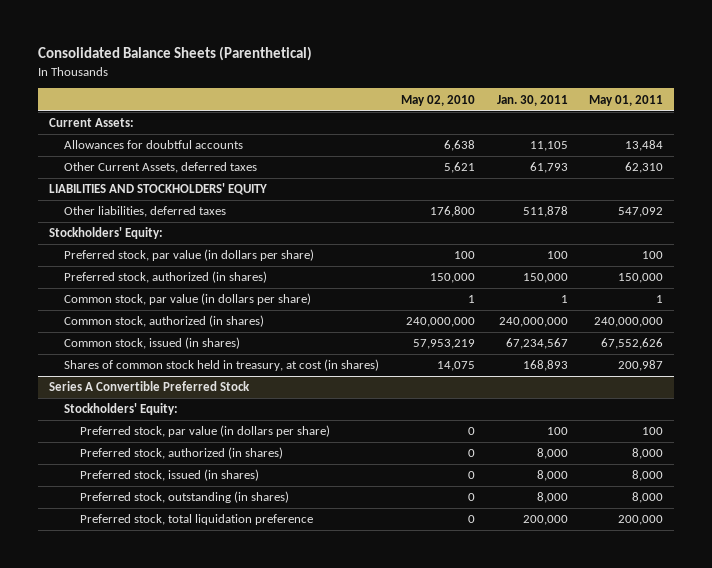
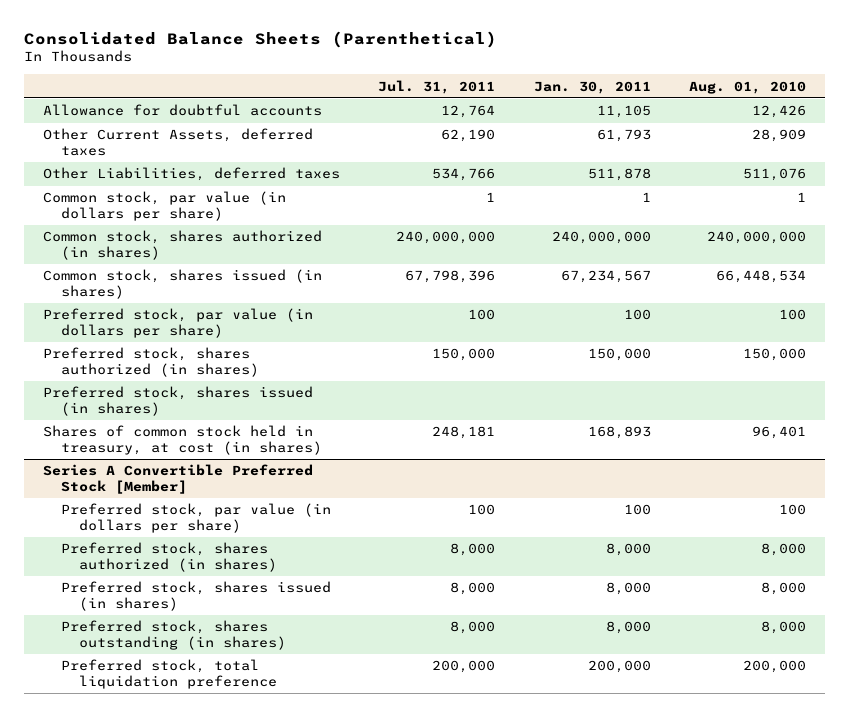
- | May 02, 2010 | Jan. 30, 2011 | May 01, 2011
+ | Jul. 31, 2011 | Jan. 30, 2011 | Aug. 01, 2010
- Current Assets:
- Allowances for doubtful accounts | 6,638 | 11,105 | 13,484
+ Allowance for doubtful accounts | 12,764 | 11,105 | 12,426
- LIABILITIES AND STOCKHOLDERS' EQUITY
- Other liabilities, deferred taxes | 176,800 | 511,878 | 547,092
- Stockholders' Equity:
- Preferred stock, authorized (in shares) | 150,000 | 150,000 | 150,000
+ Other Liabilities, deferred taxes | 534,766 | 511,878 | 511,076
- Common stock, authorized (in shares) | 240,000,000 | 240,000,000 | 240,000,000
- Common stock, issued (in shares) | 57,953,219 | 67,234,567 | 67,552,626
+ Common stock, shares authorized (in shares) | 240,000,000 | 240,000,000 | 240,000,000
+ Common stock, shares issued (in shares) | 67,798,396 | 67,234,567 | 66,448,534
moved down: Preferred stock, par value (in dollars per share) | 100 | 100 | 100
+ Preferred stock, shares authorized (in shares) | 150,000 | 150,000 | 150,000
+ Preferred stock, shares issued (in shares)
- Series A Convertible Preferred Stock
- Stockholders' Equity:
+ Series A Convertible Preferred Stock [Member]
- Preferred stock, authorized (in shares) | 0 | 8,000 | 8,000
- Preferred stock, issued (in shares) | 0 | 8,000 | 8,000
- Preferred stock, outstanding (in shares) | 0 | 8,000 | 8,000
+ Preferred stock, shares authorized (in shares) | 8,000 | 8,000 | 8,000
+ Preferred stock, shares issued (in shares) | 8,000 | 8,000 | 8,000
+ Preferred stock, shares outstanding (in shares) | 8,000 | 8,000 | 8,000

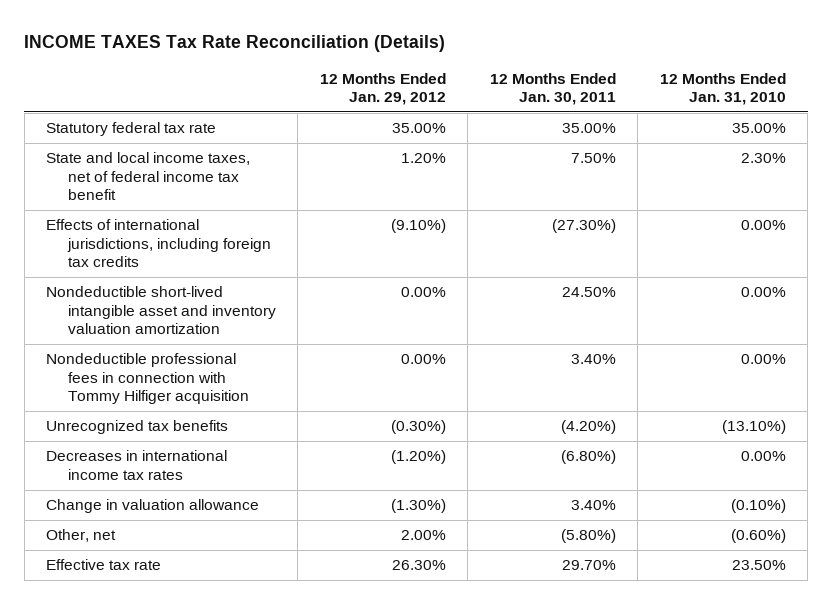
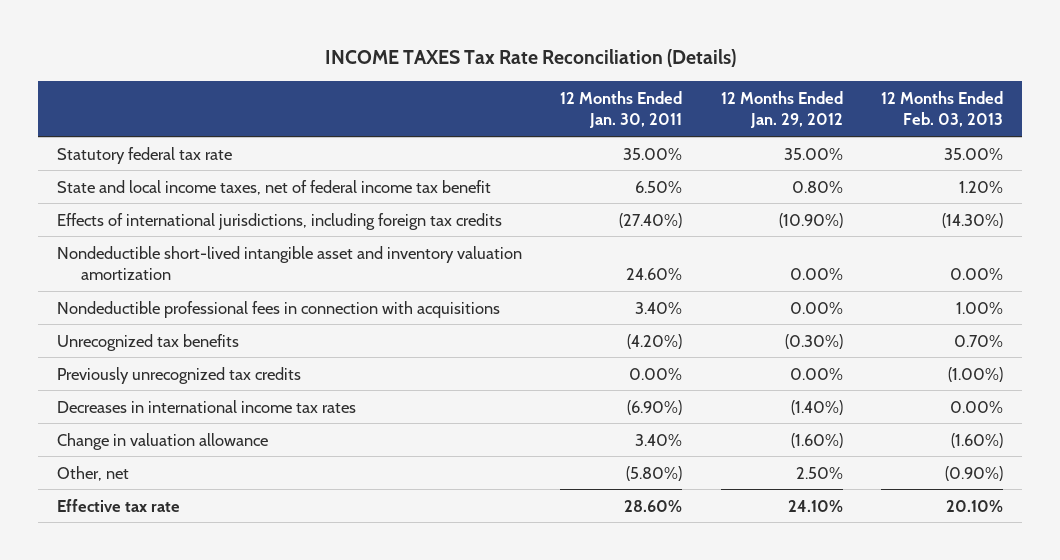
- | 12 Months Ended Jan. 29, 2012 | 12 Months Ended Jan. 30, 2011 | 12 Months Ended Jan. 31, 2010
+ | 12 Months Ended Jan. 30, 2011 | 12 Months Ended Jan. 29, 2012 | 12 Months Ended Feb. 03, 2013
- State and local income taxes, net of federal income tax benefit | 1.20% | 7.50% | 2.30%
- Effects of international jurisdictions, including foreign tax credits | (9.10%) | (27.30%) | 0.00%
- Nondeductible short-lived intangible asset and inventory valuation amortization | 0.00% | 24.50% | 0.00%
- Nondeductible professional fees in connection with Tommy Hilfiger acquisition | 0.00% | 3.40% | 0.00%
+ State and local income taxes, net of federal income tax benefit | 6.50% | 0.80% | 1.20%
+ Effects of international jurisdictions, including foreign tax credits | (27.40%) | (10.90%) | (14.30%)
+ Nondeductible short-lived intangible asset and inventory valuation amortization | 24.60% | 0.00% | 0.00%
+ Nondeductible professional fees in connection with acquisitions | 3.40% | 0.00% | 1.00%
- Decreases in international income tax rates | (1.20%) | (6.80%) | 0.00%
- Change in valuation allowance | (1.30%) | 3.40% | (0.10%)
- Other, net | 2.00% | (5.80%) | (0.60%)
- Effective tax rate | 26.30% | 29.70% | 23.50%
+ Previously unrecognized tax credits | 0.00% | 0.00% | (1.00%)
+ Decreases in international income tax rates | (6.90%) | (1.40%) | 0.00%
+ Change in valuation allowance | 3.40% | (1.60%) | (1.60%)
+ Other, net | (5.80%) | 2.50% | (0.90%)
+ Effective tax rate | 28.60% | 24.10% | 20.10%

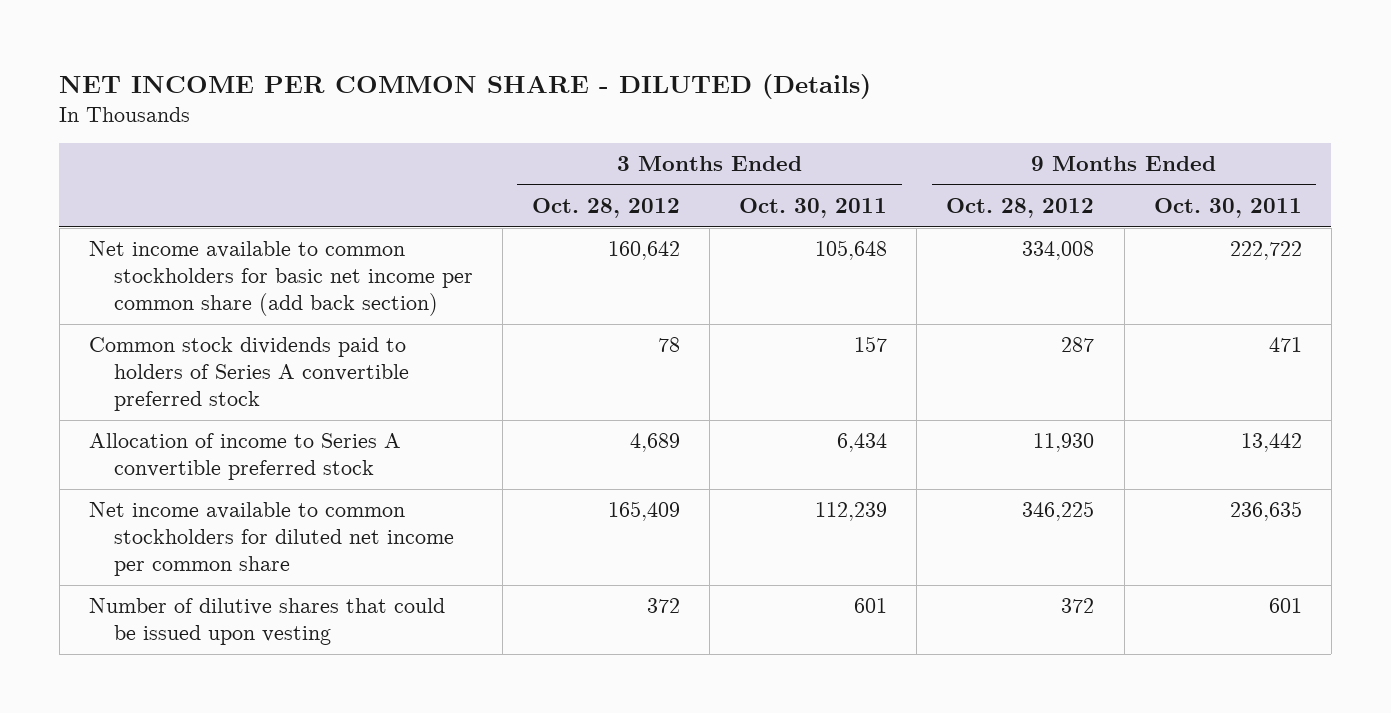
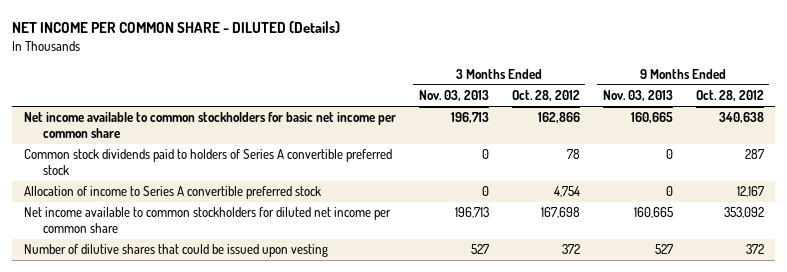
- | 3 Months Ended Oct. 28, 2012 | 3 Months Ended Oct. 30, 2011 | 9 Months Ended Oct. 28, 2012 | 9 Months Ended Oct. 30, 2011
+ | 3 Months Ended Nov. 03, 2013 | 3 Months Ended Oct. 28, 2012 | 9 Months Ended Nov. 03, 2013 | 9 Months Ended Oct. 28, 2012
- Net income available to common stockholders for basic net income per common share (add back section) | 160,642 | 105,648 | 334,008 | 222,722
+ Net income available to common stockholders for basic net income per common share | 196,713 | 162,866 | 160,665 | 340,638
- Allocation of income to Series A convertible preferred stock | 4,689 | 6,434 | 11,930 | 13,442
- Net income available to common stockholders for diluted net income per common share | 165,409 | 112,239 | 346,225 | 236,635
+ Allocation of income to Series A convertible preferred stock | 0 | 4,754 | 0 | 12,167
+ Net income available to common stockholders for diluted net income per common share | 196,713 | 167,698 | 160,665 | 353,092

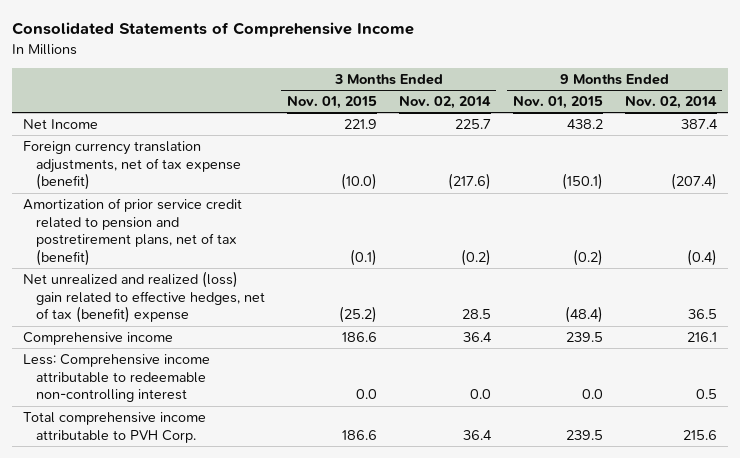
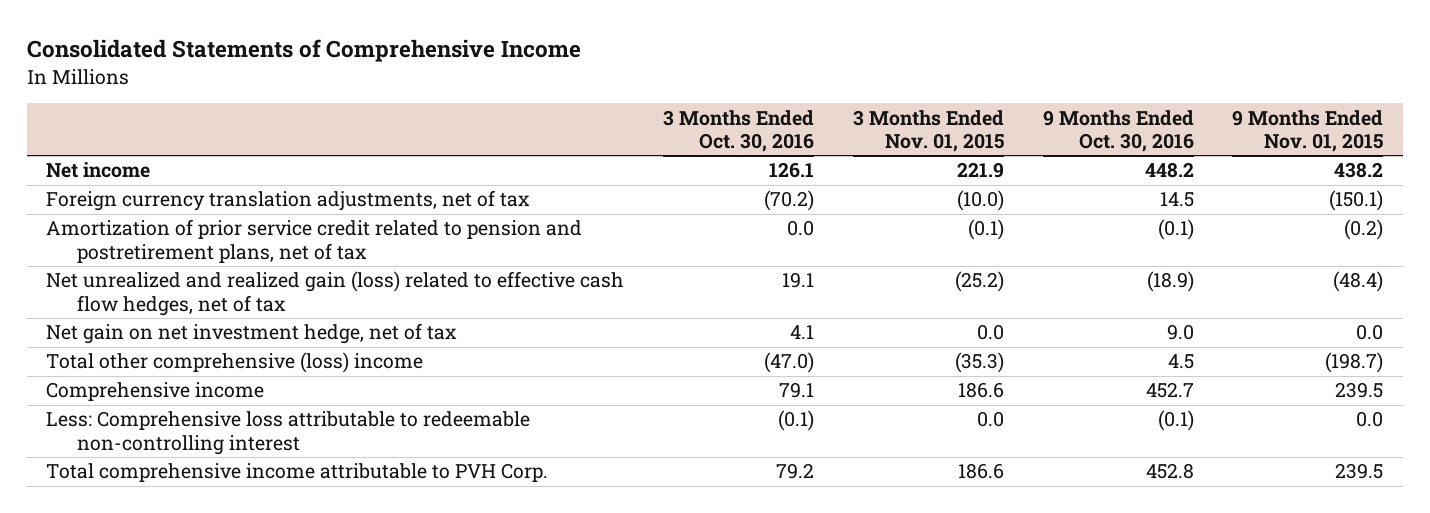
- | 3 Months Ended Nov. 01, 2015 | 3 Months Ended Nov. 02, 2014 | 9 Months Ended Nov. 01, 2015 | 9 Months Ended Nov. 02, 2014
+ | 3 Months Ended Oct. 30, 2016 | 3 Months Ended Nov. 01, 2015 | 9 Months Ended Oct. 30, 2016 | 9 Months Ended Nov. 01, 2015
- Net Income | 221.9 | 225.7 | 438.2 | 387.4
- Foreign currency translation adjustments, net of tax expense (benefit) | (10.0) | (217.6) | (150.1) | (207.4)
- Amortization of prior service credit related to pension and postretirement plans, net of tax (benefit) | (0.1) | (0.2) | (0.2) | (0.4)
- Net unrealized and realized (loss) gain related to effective hedges, net of tax (benefit) expense | (25.2) | 28.5 | (48.4) | 36.5
+ Net income | 126.1 | 221.9 | 448.2 | 438.2
+ Foreign currency translation adjustments, net of tax | (70.2) | (10.0) | 14.5 | (150.1)
+ Amortization of prior service credit related to pension and postretirement plans, net of tax | 0.0 | (0.1) | (0.1) | (0.2)
+ Net unrealized and realized gain (loss) related to effective cash flow hedges, net of tax | 19.1 | (25.2) | (18.9) | (48.4)
+ Net gain on net investment hedge, net of tax | 4.1 | 0.0 | 9.0 | 0.0
+ Total other comprehensive (loss) income | (47.0) | (35.3) | 4.5 | (198.7)
- Less: Comprehensive income attributable to redeemable non-controlling interest | 0.0 | 0.0 | 0.0 | 0.5
+ Less: Comprehensive loss attributable to redeemable non-controlling interest | (0.1) | 0.0 | (0.1) | 0.0

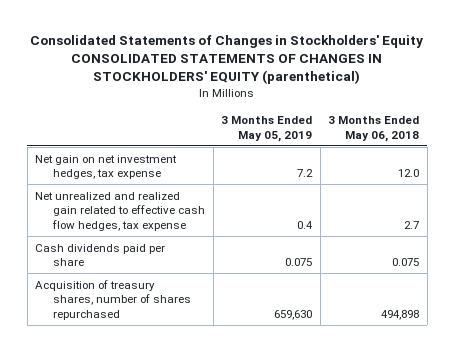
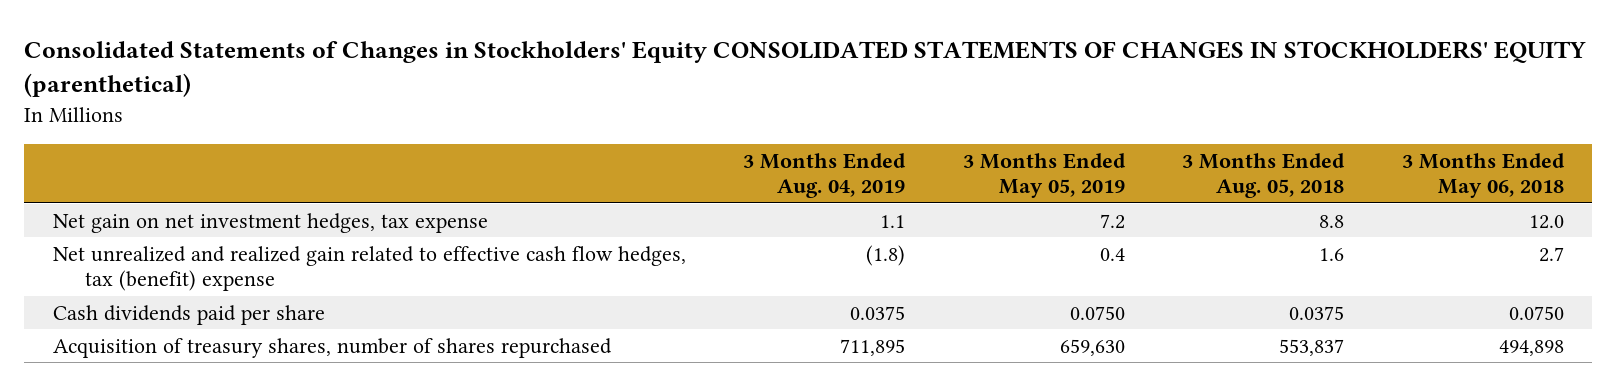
- | 3 Months Ended May 05, 2019 | 3 Months Ended May 06, 2018
+ | 3 Months Ended Aug. 04, 2019 | 3 Months Ended May 05, 2019 | 3 Months Ended Aug. 05, 2018 | 3 Months Ended May 06, 2018
- Net unrealized and realized gain related to effective cash flow hedges, tax expense | 0.4 | 2.7
- Cash dividends paid per share | 0.075 | 0.075
+ Net unrealized and realized gain related to effective cash flow hedges, tax (benefit) expense | (1.8) | 0.4 | 1.6 | 2.7
+ Cash dividends paid per share | 0.0375 | 0.0750 | 0.0375 | 0.0750

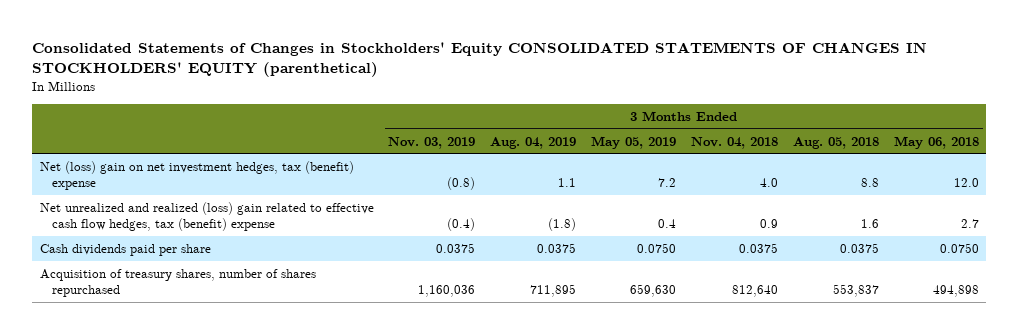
- | 3 Months Ended Aug. 04, 2019 | 3 Months Ended May 05, 2019 | 3 Months Ended Aug. 05, 2018 | 3 Months Ended May 06, 2018
+ | 3 Months Ended Nov. 03, 2019 | 3 Months Ended Aug. 04, 2019 | 3 Months Ended May 05, 2019 | 3 Months Ended Nov. 04, 2018 | 3 Months Ended Aug. 05, 2018 | 3 Months Ended May 06, 2018
- Net gain on net investment hedges, tax expense | 1.1 | 7.2 | 8.8 | 12.0
- Net unrealized and realized gain related to effective cash flow hedges, tax (benefit) expense | (1.8) | 0.4 | 1.6 | 2.7
+ Net (loss) gain on net investment hedges, tax (benefit) expense | (0.8) | 1.1 | 7.2 | 4.0 | 8.8 | 12.0
+ Net unrealized and realized (loss) gain related to effective cash flow hedges, tax (benefit) expense | (0.4) | (1.8) | 0.4 | 0.9 | 1.6 | 2.7

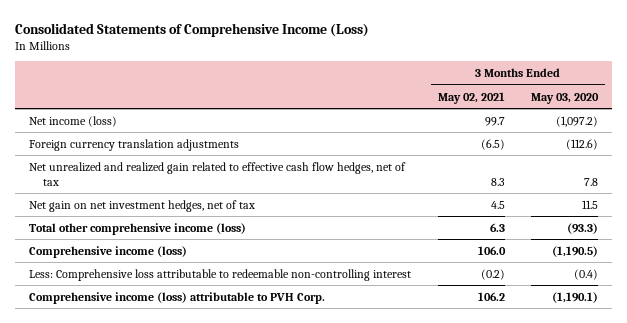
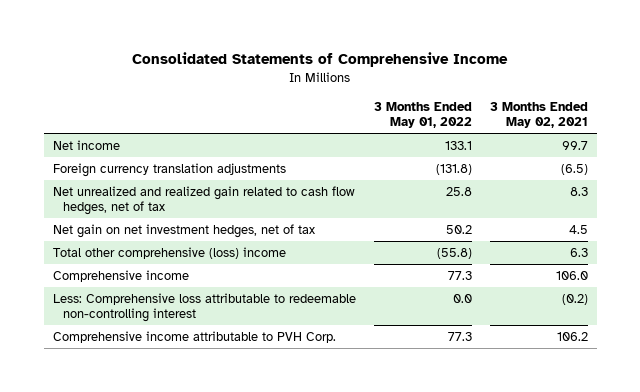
- Consolidated Statements of Comprehensive Income (Loss)
+ Consolidated Statements of Comprehensive Income
- | 3 Months Ended May 02, 2021 | 3 Months Ended May 03, 2020
+ | 3 Months Ended May 01, 2022 | 3 Months Ended May 02, 2021
- Net income (loss) | 99.7 | (1,097.2)
+ Net income | 133.1 | 99.7
- Net unrealized and realized gain related to effective cash flow hedges, net of tax | 8.3 | 7.8
+ Net unrealized and realized gain related to cash flow hedges, net of tax | 25.8 | 8.3
- Total other comprehensive income (loss) | 6.3 | (93.3)
- Comprehensive income (loss) | 106.0 | (1,190.5)
+ Total other comprehensive (loss) income | (55.8) | 6.3
+ Comprehensive income | 77.3 | 106.0
- Comprehensive income (loss) attributable to PVH Corp. | 106.2 | (1,190.1)
+ Comprehensive income attributable to PVH Corp. | 77.3 | 106.2

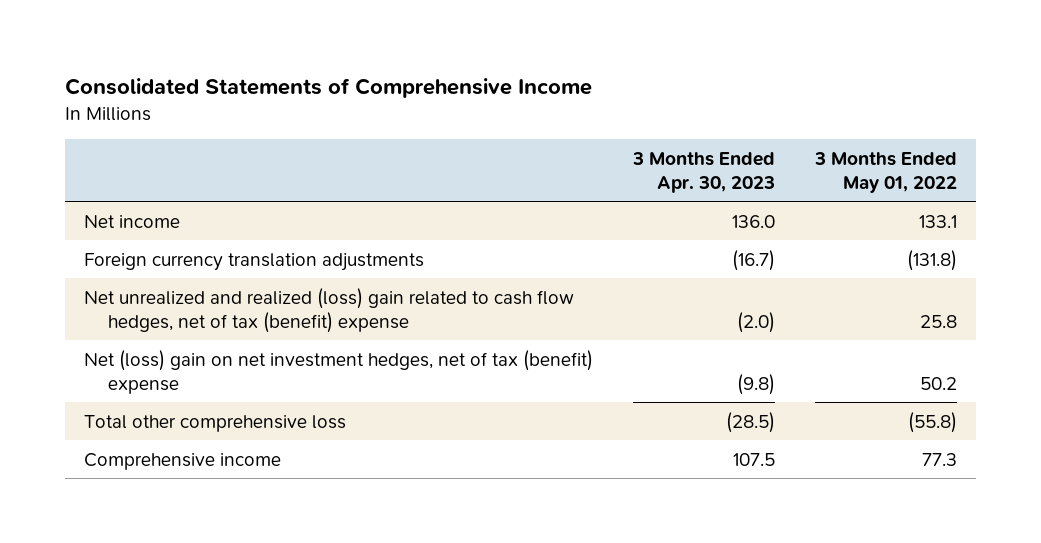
- | 3 Months Ended May 01, 2022 | 3 Months Ended May 02, 2021
+ | 3 Months Ended Apr. 30, 2023 | 3 Months Ended May 01, 2022
- Net unrealized and realized gain related to cash flow hedges, net of tax | 25.8 | 8.3
- Net gain on net investment hedges, net of tax | 50.2 | 4.5
- Total other comprehensive (loss) income | (55.8) | 6.3
+ Net unrealized and realized (loss) gain related to cash flow hedges, net of tax (benefit) expense | (2.0) | 25.8
+ Net (loss) gain on net investment hedges, net of tax (benefit) expense | (9.8) | 50.2
+ Total other comprehensive loss | (28.5) | (55.8)
- Less: Comprehensive loss attributable to redeemable non-controlling interest | 0.0 | (0.2)
- Comprehensive income attributable to PVH Corp. | 77.3 | 106.2

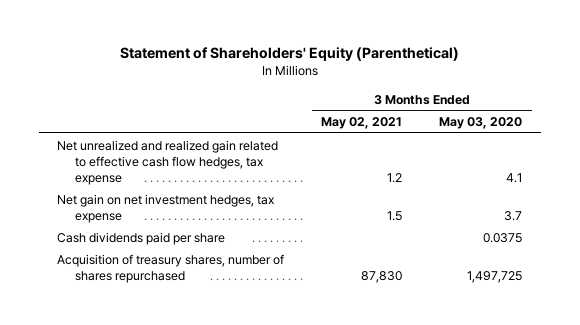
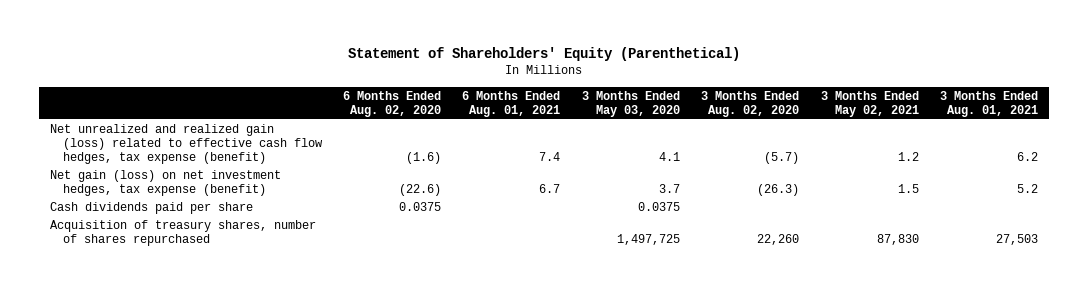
- | 3 Months Ended May 02, 2021 | 3 Months Ended May 03, 2020
+ | 6 Months Ended Aug. 02, 2020 | 6 Months Ended Aug. 01, 2021 | 3 Months Ended May 03, 2020 | 3 Months Ended Aug. 02, 2020 | 3 Months Ended May 02, 2021 | 3 Months Ended Aug. 01, 2021
- Net unrealized and realized gain related to effective cash flow hedges, tax expense | 1.2 | 4.1
- Net gain on net investment hedges, tax expense | 1.5 | 3.7
+ Net unrealized and realized gain (loss) related to effective cash flow hedges, tax expense (benefit) | (1.6) | 7.4 | 4.1 | (5.7) | 1.2 | 6.2
+ Net gain (loss) on net investment hedges, tax expense (benefit) | (22.6) | 6.7 | 3.7 | (26.3) | 1.5 | 5.2

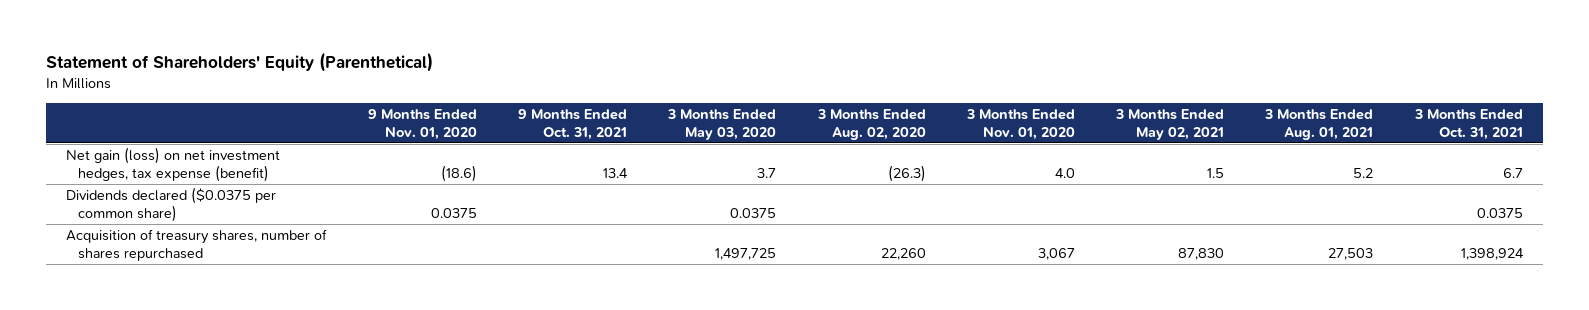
- | 6 Months Ended Aug. 02, 2020 | 6 Months Ended Aug. 01, 2021 | 3 Months Ended May 03, 2020 | 3 Months Ended Aug. 02, 2020 | 3 Months Ended May 02, 2021 | 3 Months Ended Aug. 01, 2021
+ | 9 Months Ended Nov. 01, 2020 | 9 Months Ended Oct. 31, 2021 | 3 Months Ended May 03, 2020 | 3 Months Ended Aug. 02, 2020 | 3 Months Ended Nov. 01, 2020 | 3 Months Ended May 02, 2021 | 3 Months Ended Aug. 01, 2021 | 3 Months Ended Oct. 31, 2021
- Net unrealized and realized gain (loss) related to effective cash flow hedges, tax expense (benefit) | (1.6) | 7.4 | 4.1 | (5.7) | 1.2 | 6.2
- Cash dividends paid per share | 0.0375 | | 0.0375 | | |
+ Dividends declared ($0.0375 per common share) | 0.0375 | | 0.0375 | | | | | 0.0375

